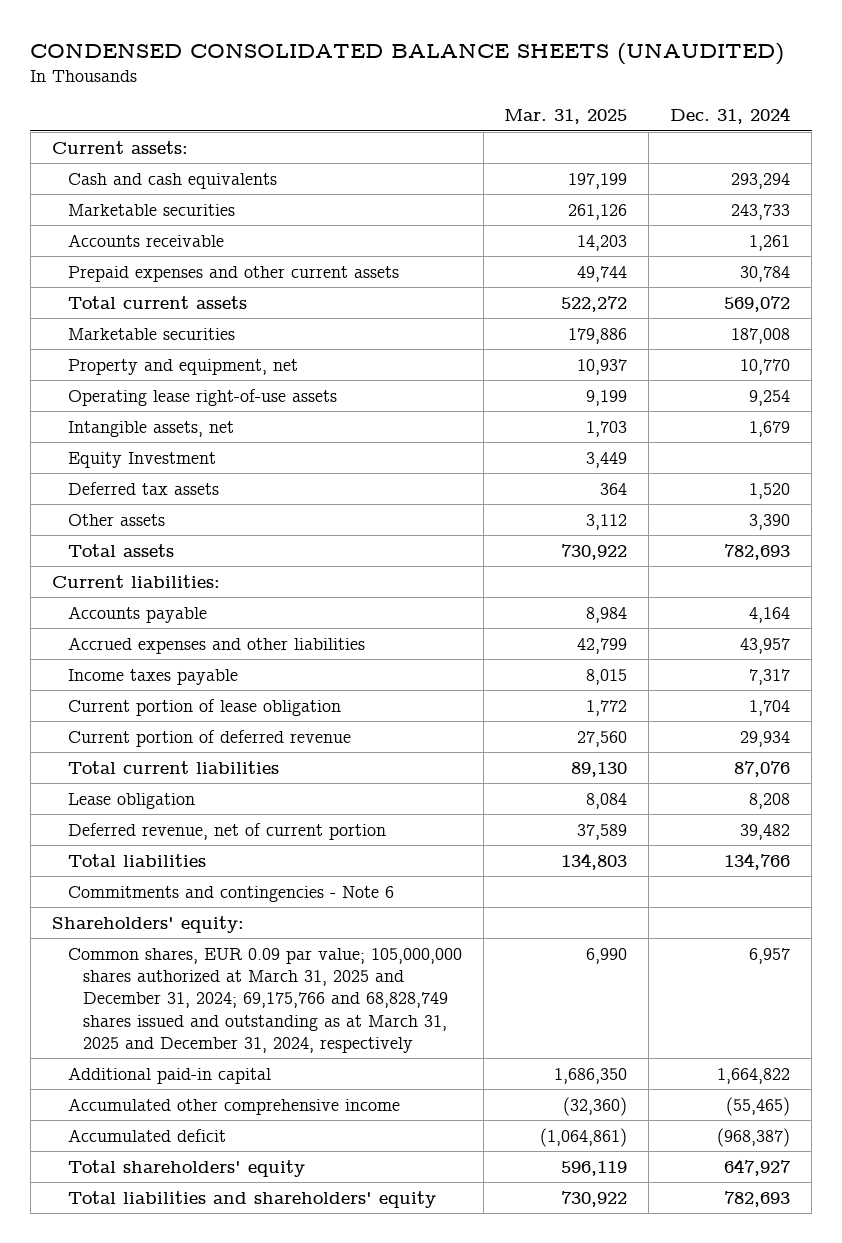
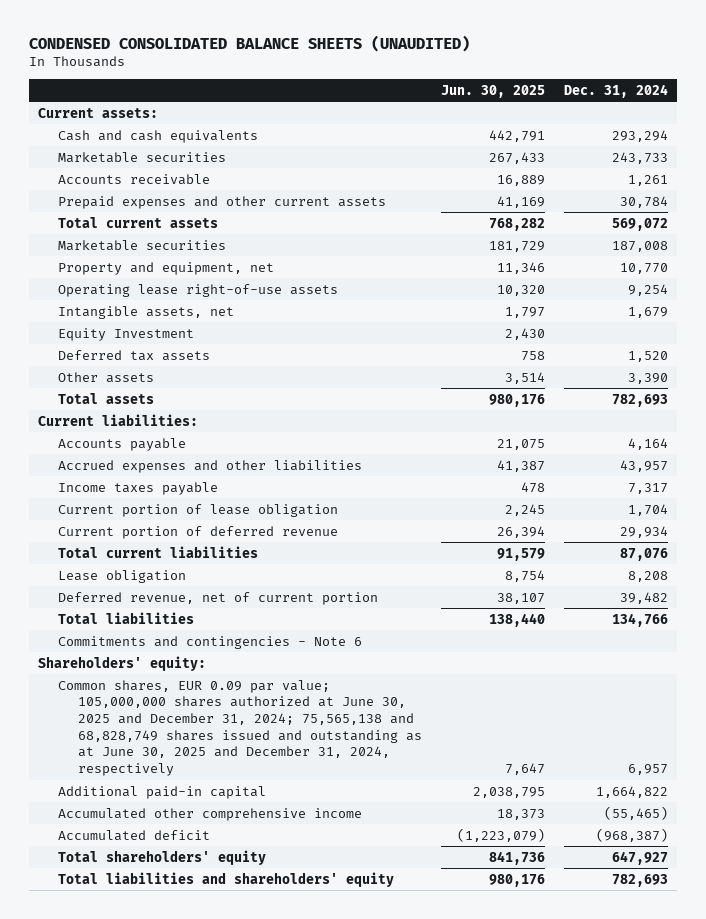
- | Mar. 31, 2025 | Dec. 31, 2024
+ | Jun. 30, 2025 | Dec. 31, 2024
- Common shares, EUR 0.09 par value; 105,000,000 shares authorized at March 31, 2025 and December 31, 2024; 69,175,766 and 68,828,749 shares issued and outstanding as at March 31, 2025 and December 31, 2024, respectively | 6,990 | 6,957
+ Common shares, EUR 0.09 par value; 105,000,000 shares authorized at June 30, 2025 and December 31, 2024; 75,565,138 and 68,828,749 shares issued and outstanding as at June 30, 2025 and December 31, 2024, respectively | 7,647 | 6,957

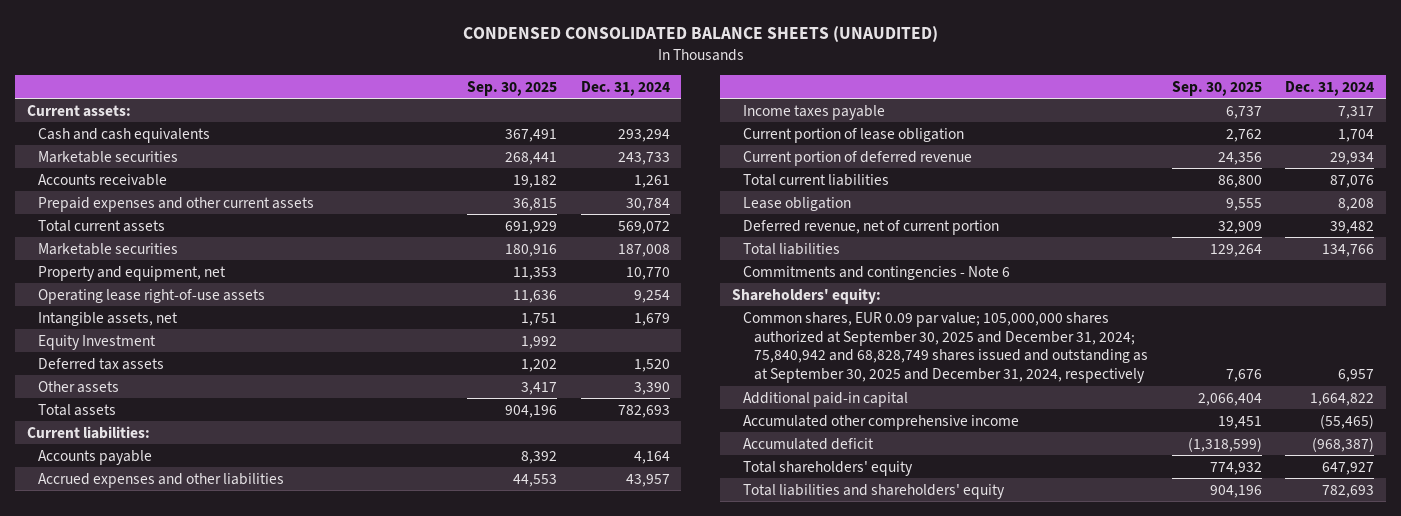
- | Jun. 30, 2025 | Dec. 31, 2024
+ | Sep. 30, 2025 | Dec. 31, 2024
- Common shares, EUR 0.09 par value; 105,000,000 shares authorized at June 30, 2025 and December 31, 2024; 75,565,138 and 68,828,749 shares issued and outstanding as at June 30, 2025 and December 31, 2024, respectively | 7,647 | 6,957
+ Common shares, EUR 0.09 par value; 105,000,000 shares authorized at September 30, 2025 and December 31, 2024; 75,840,942 and 68,828,749 shares issued and outstanding as at September 30, 2025 and December 31, 2024, respectively | 7,676 | 6,957

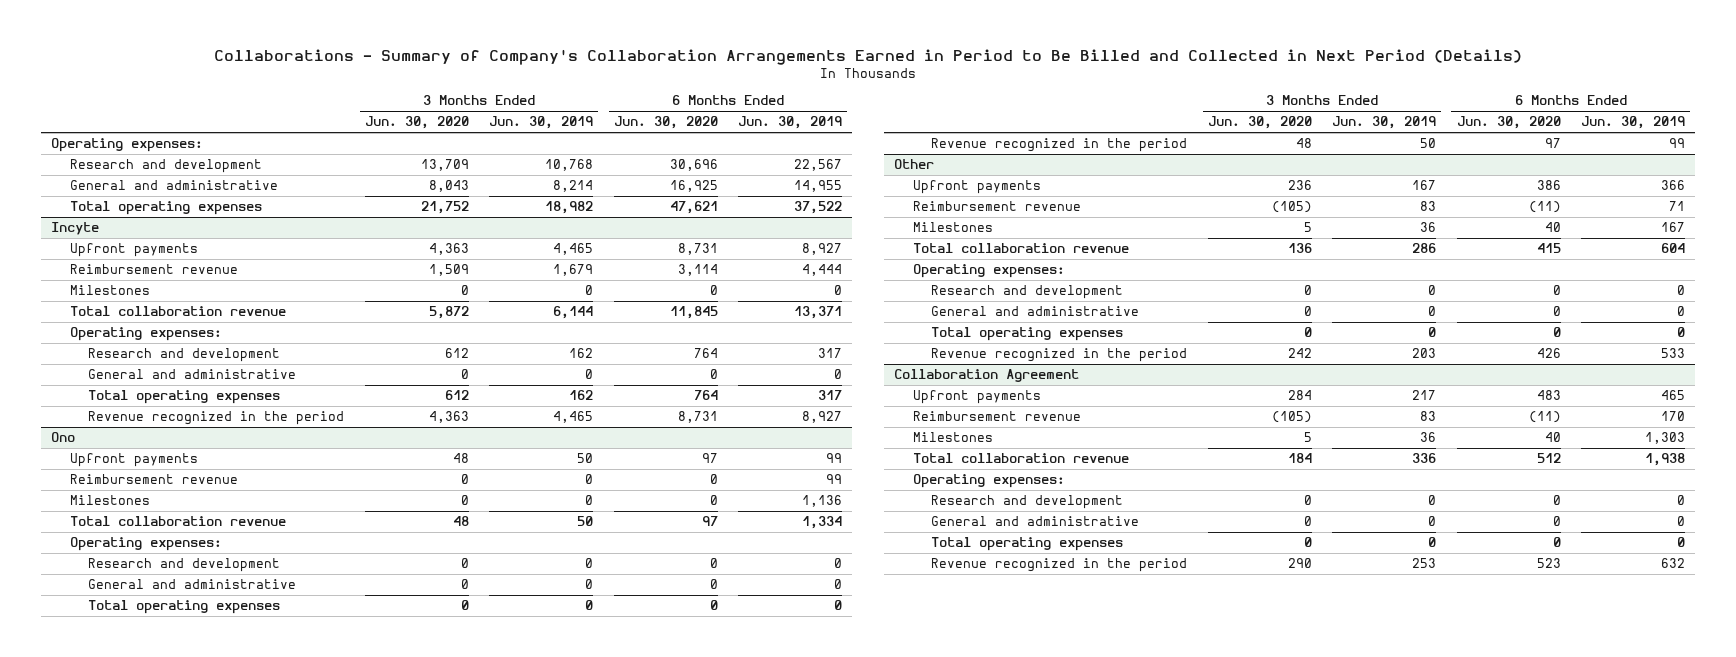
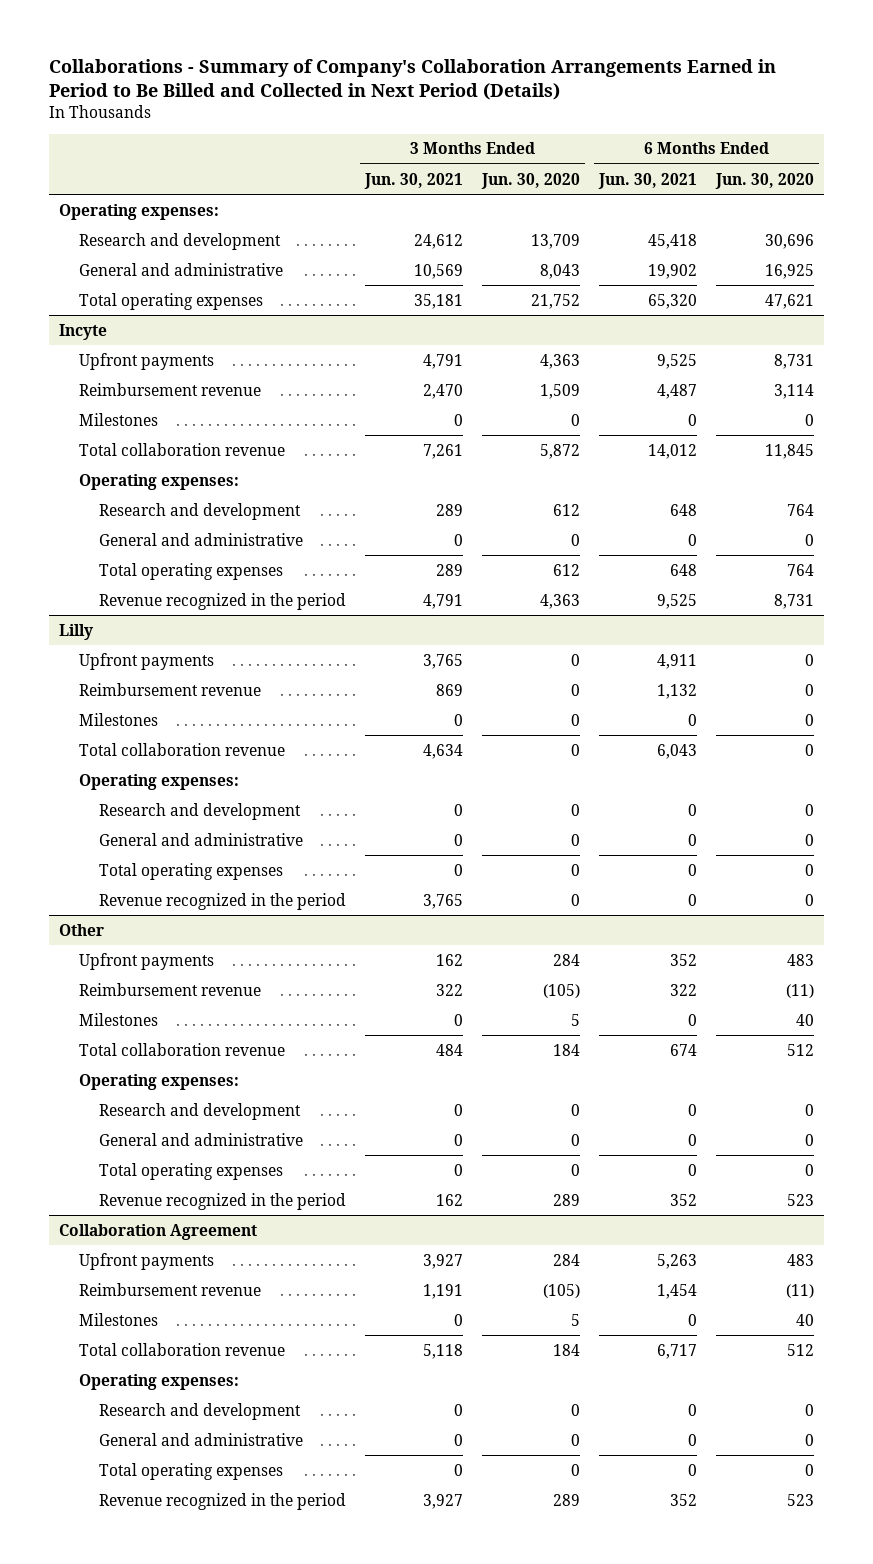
- | 3 Months Ended Jun. 30, 2020 | 3 Months Ended Jun. 30, 2019 | 6 Months Ended Jun. 30, 2020 | 6 Months Ended Jun. 30, 2019
+ | 3 Months Ended Jun. 30, 2021 | 3 Months Ended Jun. 30, 2020 | 6 Months Ended Jun. 30, 2021 | 6 Months Ended Jun. 30, 2020
- Ono
- Upfront payments | 48 | 50 | 97 | 99
+ Lilly
+ Upfront payments | 3,765 | 0 | 4,911 | 0
- Total collaboration revenue | 48 | 50 | 97 | 1,334
+ Total collaboration revenue | 4,634 | 0 | 6,043 | 0
- Revenue recognized in the period | 48 | 50 | 97 | 99
+ Revenue recognized in the period | 3,765 | 0 | 0 | 0
@ Other
- Upfront payments | 236 | 167 | 386 | 366
+ Upfront payments | 162 | 284 | 352 | 483
- Total collaboration revenue | 136 | 286 | 415 | 604
+ Total collaboration revenue | 484 | 184 | 674 | 512
- Revenue recognized in the period | 242 | 203 | 426 | 533
+ Revenue recognized in the period | 162 | 289 | 352 | 523
@ Collaboration Agreement
- Revenue recognized in the period | 290 | 253 | 523 | 632
+ Revenue recognized in the period | 3,927 | 289 | 352 | 523

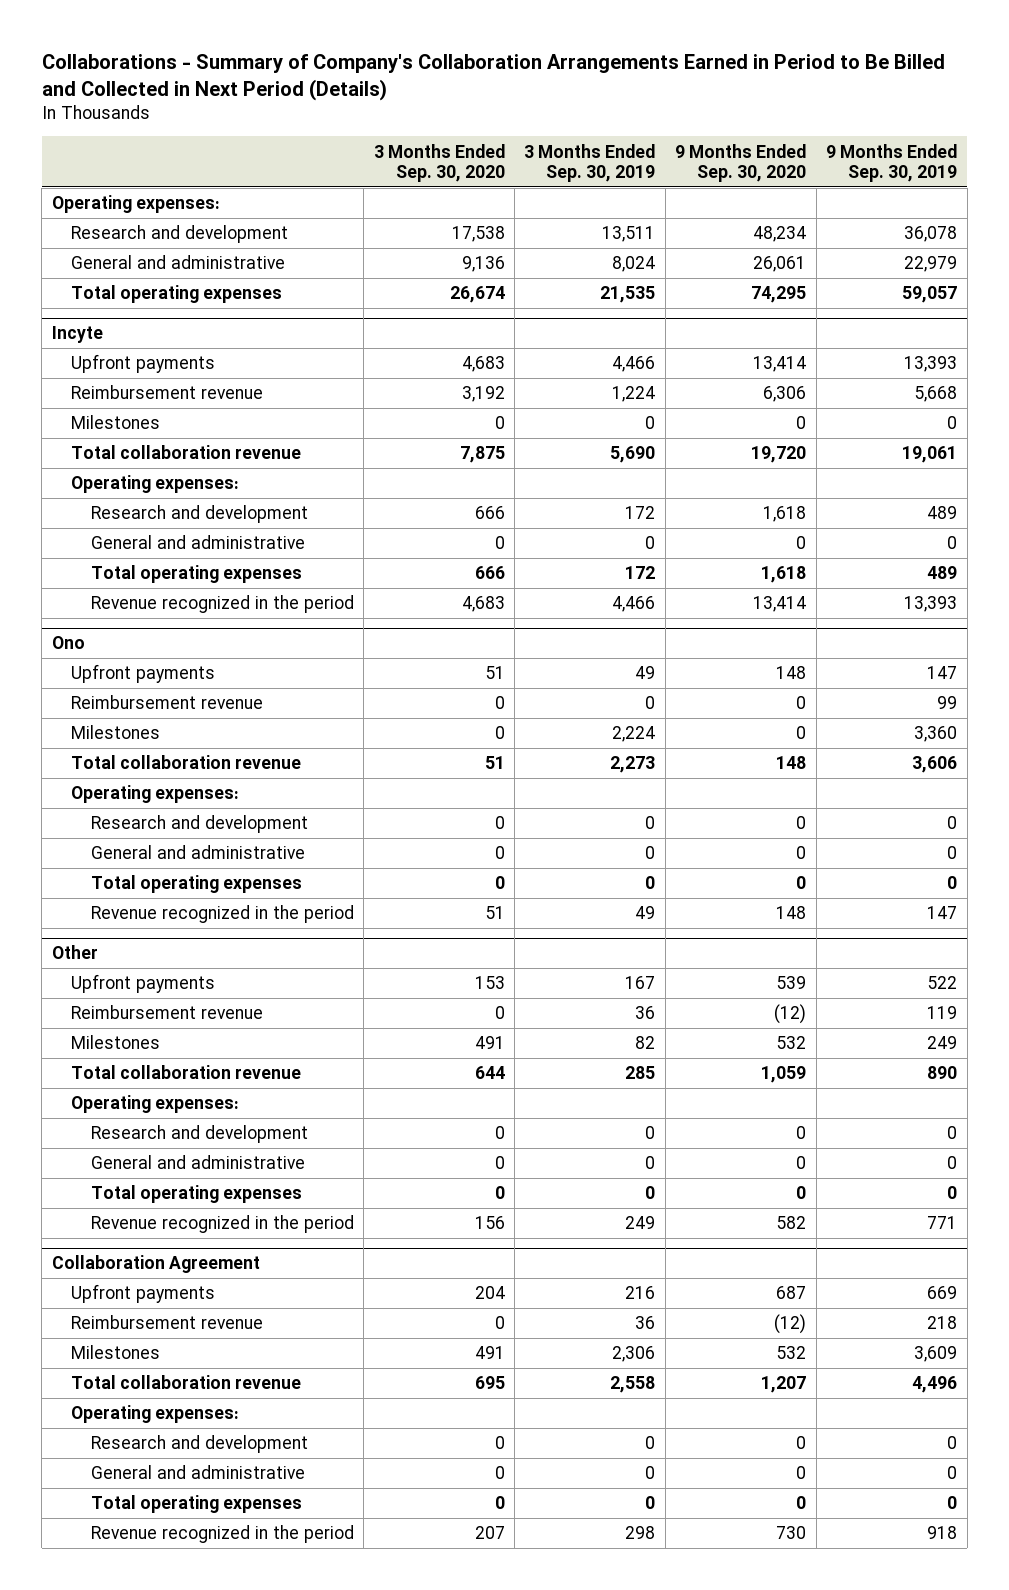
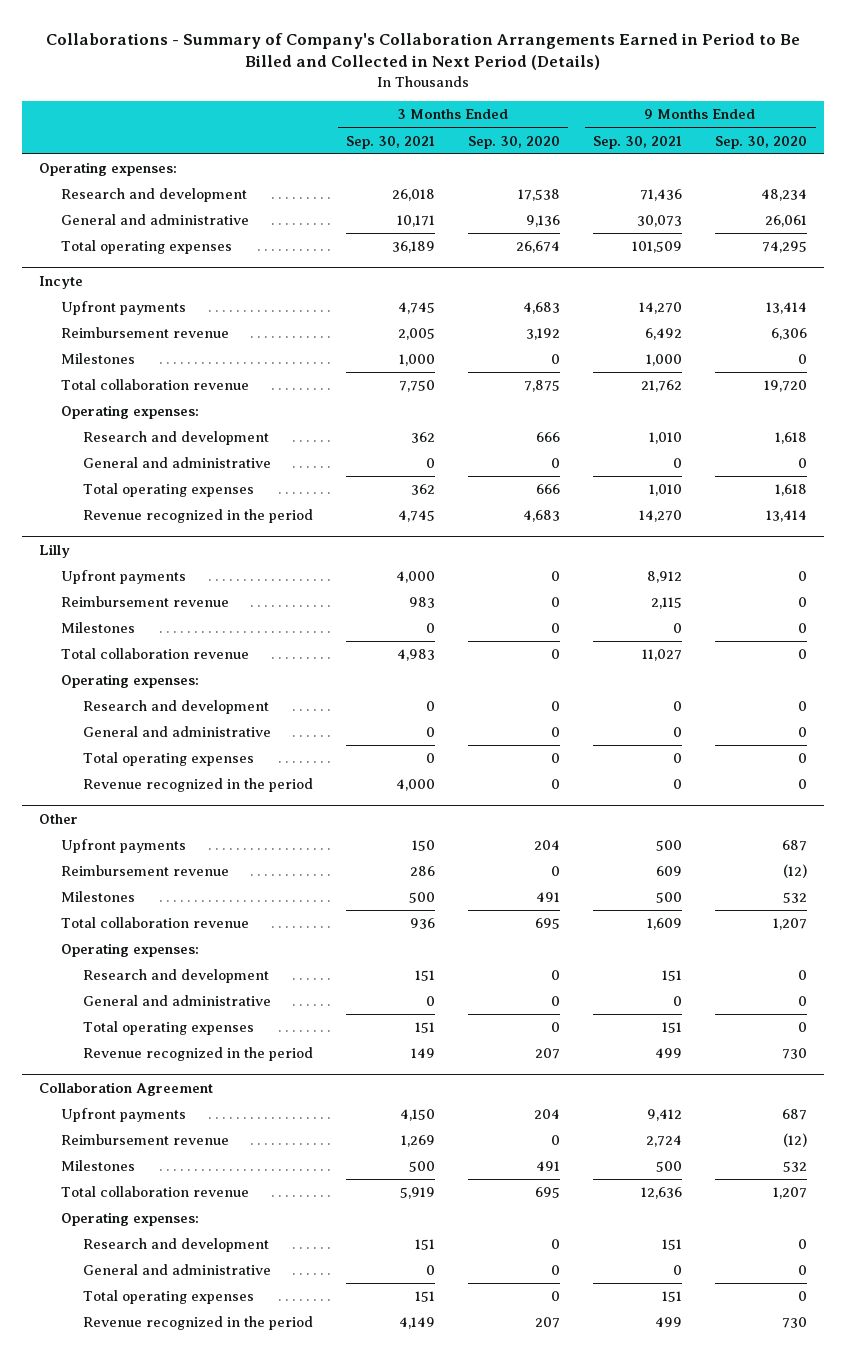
- | 3 Months Ended Sep. 30, 2020 | 3 Months Ended Sep. 30, 2019 | 9 Months Ended Sep. 30, 2020 | 9 Months Ended Sep. 30, 2019
+ | 3 Months Ended Sep. 30, 2021 | 3 Months Ended Sep. 30, 2020 | 9 Months Ended Sep. 30, 2021 | 9 Months Ended Sep. 30, 2020
- Ono
- Upfront payments | 51 | 49 | 148 | 147
+ Lilly
+ Upfront payments | 4,000 | 0 | 8,912 | 0
- Total collaboration revenue | 51 | 2,273 | 148 | 3,606
+ Total collaboration revenue | 4,983 | 0 | 11,027 | 0
- Revenue recognized in the period | 51 | 49 | 148 | 147
+ Revenue recognized in the period | 4,000 | 0 | 0 | 0
@ Other
- Upfront payments | 153 | 167 | 539 | 522
+ Upfront payments | 150 | 204 | 500 | 687
- Total collaboration revenue | 644 | 285 | 1,059 | 890
+ Total collaboration revenue | 936 | 695 | 1,609 | 1,207
- Revenue recognized in the period | 156 | 249 | 582 | 771
+ Revenue recognized in the period | 149 | 207 | 499 | 730

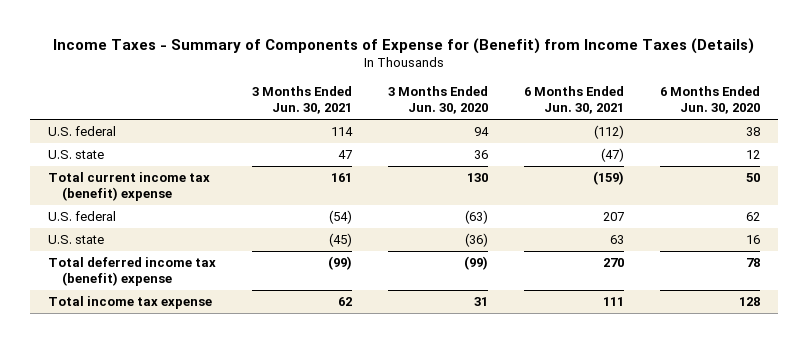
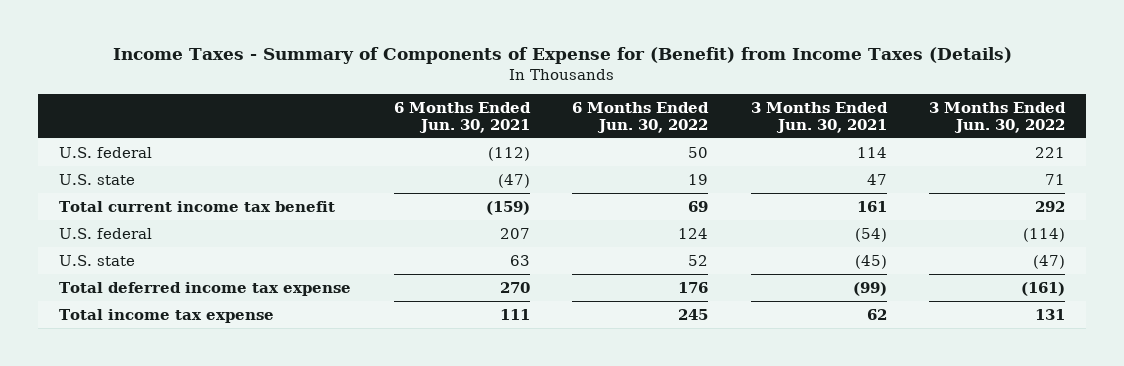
- | 3 Months Ended Jun. 30, 2021 | 3 Months Ended Jun. 30, 2020 | 6 Months Ended Jun. 30, 2021 | 6 Months Ended Jun. 30, 2020
+ | 6 Months Ended Jun. 30, 2021 | 6 Months Ended Jun. 30, 2022 | 3 Months Ended Jun. 30, 2021 | 3 Months Ended Jun. 30, 2022
- Total current income tax (benefit) expense | 161 | 130 | (159) | 50
+ Total current income tax benefit | (159) | 69 | 161 | 292
- Total deferred income tax (benefit) expense | (99) | (99) | 270 | 78
+ Total deferred income tax expense | 270 | 176 | (99) | (161)

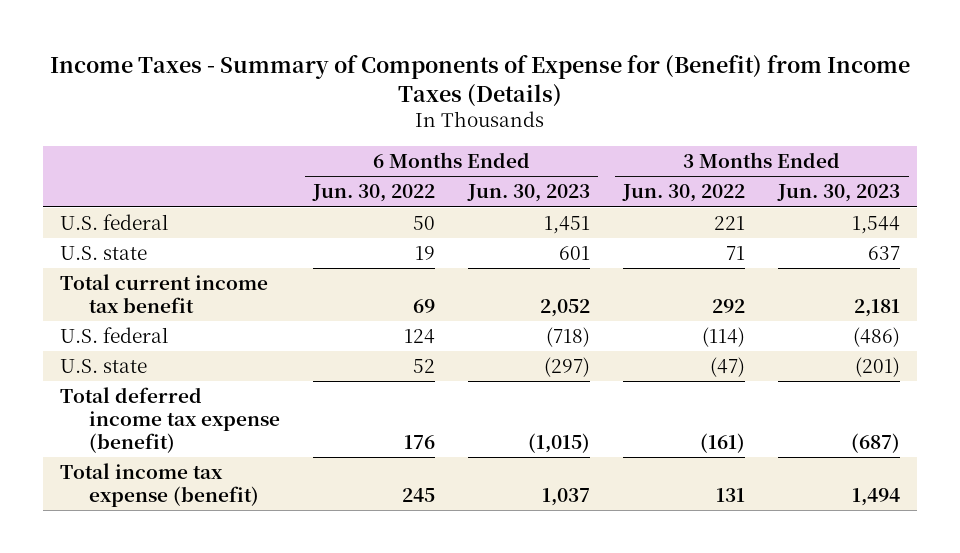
- | 6 Months Ended Jun. 30, 2021 | 6 Months Ended Jun. 30, 2022 | 3 Months Ended Jun. 30, 2021 | 3 Months Ended Jun. 30, 2022
+ | 6 Months Ended Jun. 30, 2022 | 6 Months Ended Jun. 30, 2023 | 3 Months Ended Jun. 30, 2022 | 3 Months Ended Jun. 30, 2023
- Total deferred income tax expense | 270 | 176 | (99) | (161)
- Total income tax expense | 111 | 245 | 62 | 131
+ Total deferred income tax expense (benefit) | 176 | (1,015) | (161) | (687)
+ Total income tax expense (benefit) | 245 | 1,037 | 131 | 1,494

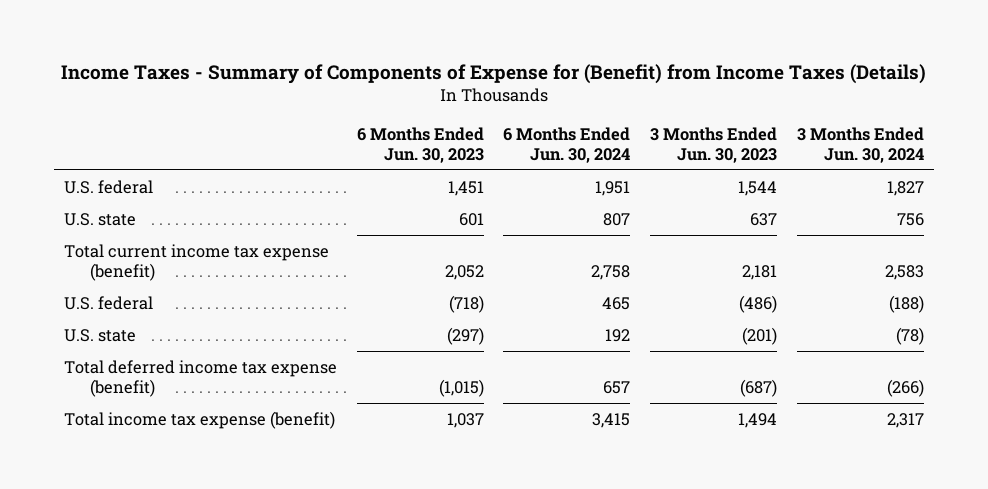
- | 6 Months Ended Jun. 30, 2022 | 6 Months Ended Jun. 30, 2023 | 3 Months Ended Jun. 30, 2022 | 3 Months Ended Jun. 30, 2023
+ | 6 Months Ended Jun. 30, 2023 | 6 Months Ended Jun. 30, 2024 | 3 Months Ended Jun. 30, 2023 | 3 Months Ended Jun. 30, 2024
- Total current income tax benefit | 69 | 2,052 | 292 | 2,181
+ Total current income tax expense (benefit) | 2,052 | 2,758 | 2,181 | 2,583

